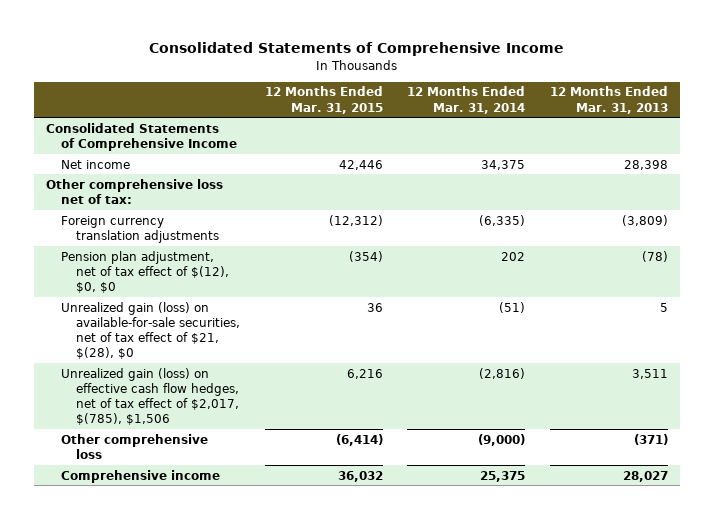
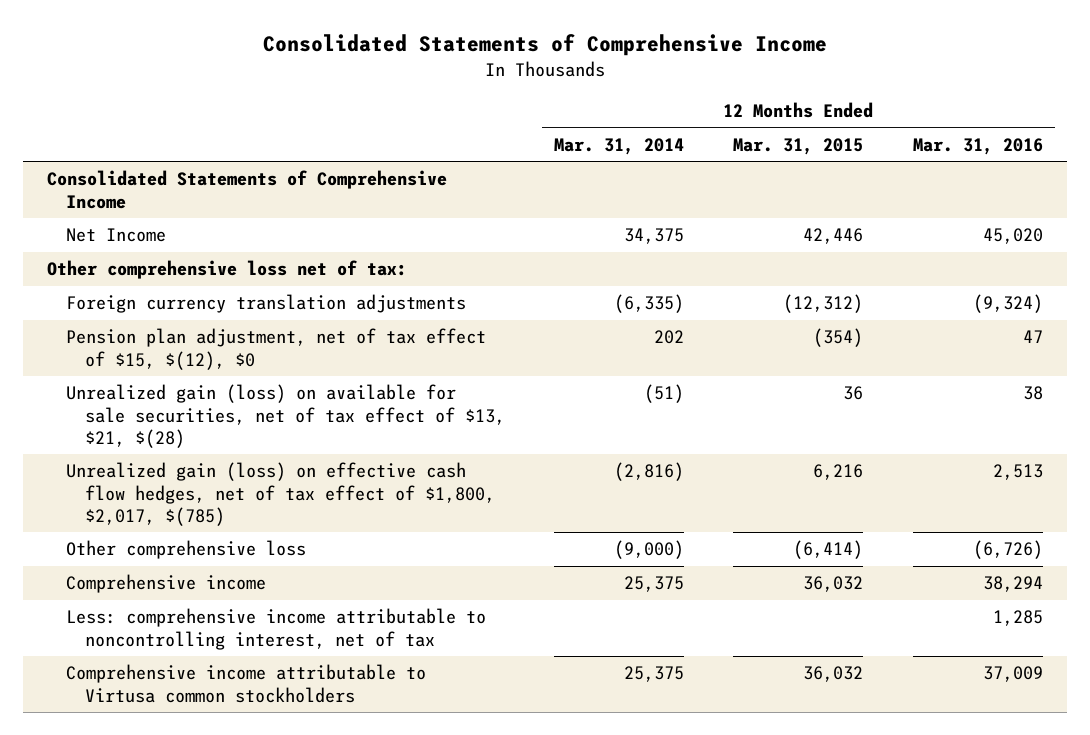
- | 12 Months Ended Mar. 31, 2015 | 12 Months Ended Mar. 31, 2014 | 12 Months Ended Mar. 31, 2013
+ | 12 Months Ended Mar. 31, 2014 | 12 Months Ended Mar. 31, 2015 | 12 Months Ended Mar. 31, 2016
- Net income | 42,446 | 34,375 | 28,398
+ Net Income | 34,375 | 42,446 | 45,020
- Pension plan adjustment, net of tax effect of $(12), $0, $0 | (354) | 202 | (78)
- Unrealized gain (loss) on available-for-sale securities, net of tax effect of $21, $(28), $0 | 36 | (51) | 5
- Unrealized gain (loss) on effective cash flow hedges, net of tax effect of $2,017, $(785), $1,506 | 6,216 | (2,816) | 3,511
+ Pension plan adjustment, net of tax effect of $15, $(12), $0 | 202 | (354) | 47
+ Unrealized gain (loss) on available for sale securities, net of tax effect of $13, $21, $(28) | (51) | 36 | 38
+ Unrealized gain (loss) on effective cash flow hedges, net of tax effect of $1,800, $2,017, $(785) | (2,816) | 6,216 | 2,513
+ Less: comprehensive income attributable to noncontrolling interest, net of tax | | | 1,285
+ Comprehensive income attributable to Virtusa common stockholders | 25,375 | 36,032 | 37,009

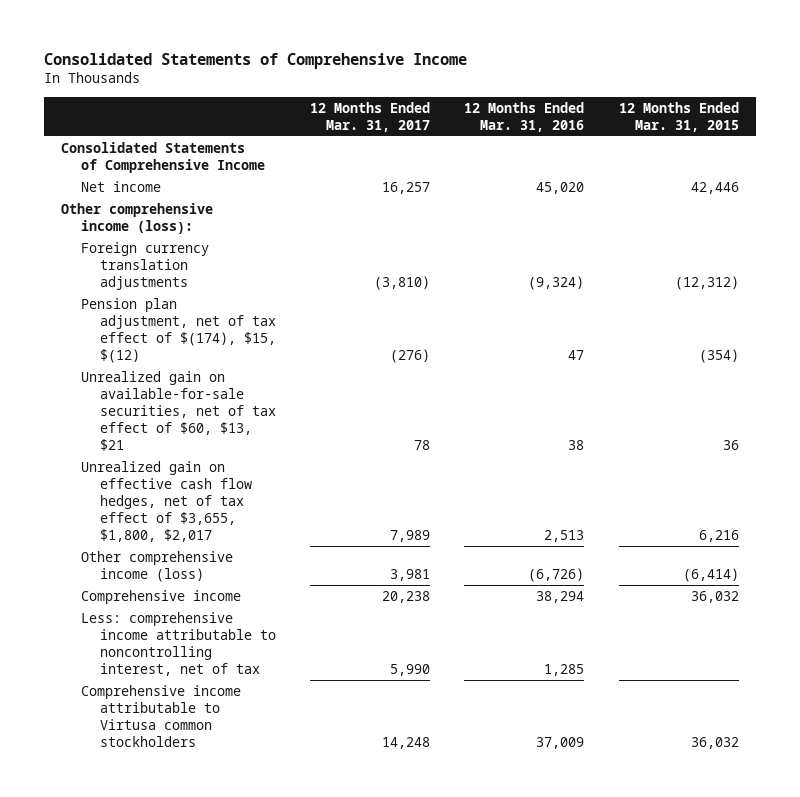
- | 12 Months Ended Mar. 31, 2014 | 12 Months Ended Mar. 31, 2015 | 12 Months Ended Mar. 31, 2016
+ | 12 Months Ended Mar. 31, 2017 | 12 Months Ended Mar. 31, 2016 | 12 Months Ended Mar. 31, 2015
- Net Income | 34,375 | 42,446 | 45,020
- Other comprehensive loss net of tax:
+ Net income | 16,257 | 45,020 | 42,446
+ Other comprehensive income (loss):
- Pension plan adjustment, net of tax effect of $15, $(12), $0 | 202 | (354) | 47
- Unrealized gain (loss) on available for sale securities, net of tax effect of $13, $21, $(28) | (51) | 36 | 38
- Unrealized gain (loss) on effective cash flow hedges, net of tax effect of $1,800, $2,017, $(785) | (2,816) | 6,216 | 2,513
- Other comprehensive loss | (9,000) | (6,414) | (6,726)
+ Pension plan adjustment, net of tax effect of $(174), $15, $(12) | (276) | 47 | (354)
+ Unrealized gain on available-for-sale securities, net of tax effect of $60, $13, $21 | 78 | 38 | 36
+ Unrealized gain on effective cash flow hedges, net of tax effect of $3,655, $1,800, $2,017 | 7,989 | 2,513 | 6,216
+ Other comprehensive income (loss) | 3,981 | (6,726) | (6,414)

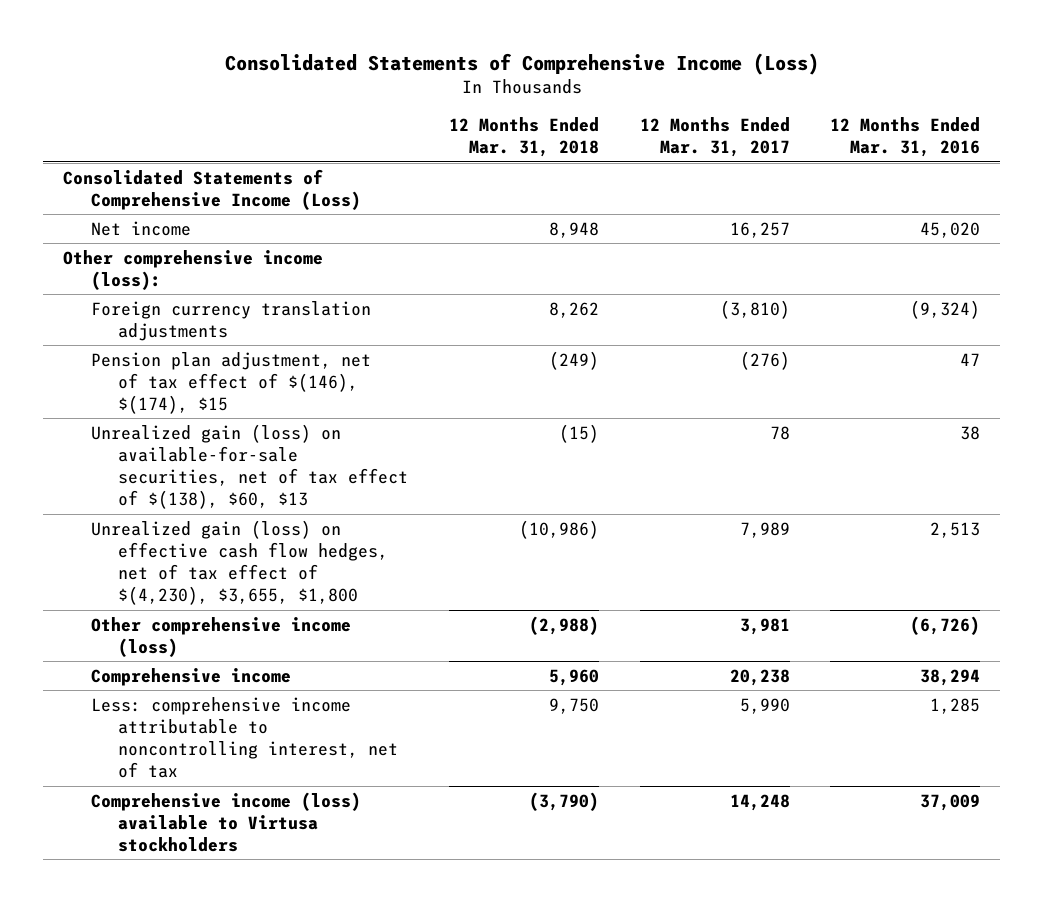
- Consolidated Statements of Comprehensive Income
+ Consolidated Statements of Comprehensive Income (Loss)
- | 12 Months Ended Mar. 31, 2017 | 12 Months Ended Mar. 31, 2016 | 12 Months Ended Mar. 31, 2015
+ | 12 Months Ended Mar. 31, 2018 | 12 Months Ended Mar. 31, 2017 | 12 Months Ended Mar. 31, 2016
- Consolidated Statements of Comprehensive Income
+ Consolidated Statements of Comprehensive Income (Loss)
- Pension plan adjustment, net of tax effect of $(174), $15, $(12) | (276) | 47 | (354)
- Unrealized gain on available-for-sale securities, net of tax effect of $60, $13, $21 | 78 | 38 | 36
- Unrealized gain on effective cash flow hedges, net of tax effect of $3,655, $1,800, $2,017 | 7,989 | 2,513 | 6,216
+ Pension plan adjustment, net of tax effect of $(146), $(174), $15 | (249) | (276) | 47
+ Unrealized gain (loss) on available-for-sale securities, net of tax effect of $(138), $60, $13 | (15) | 78 | 38
+ Unrealized gain (loss) on effective cash flow hedges, net of tax effect of $(4,230), $3,655, $1,800 | (10,986) | 7,989 | 2,513
- Comprehensive income attributable to Virtusa common stockholders | 14,248 | 37,009 | 36,032
+ Comprehensive income (loss) available to Virtusa stockholders | (3,790) | 14,248 | 37,009

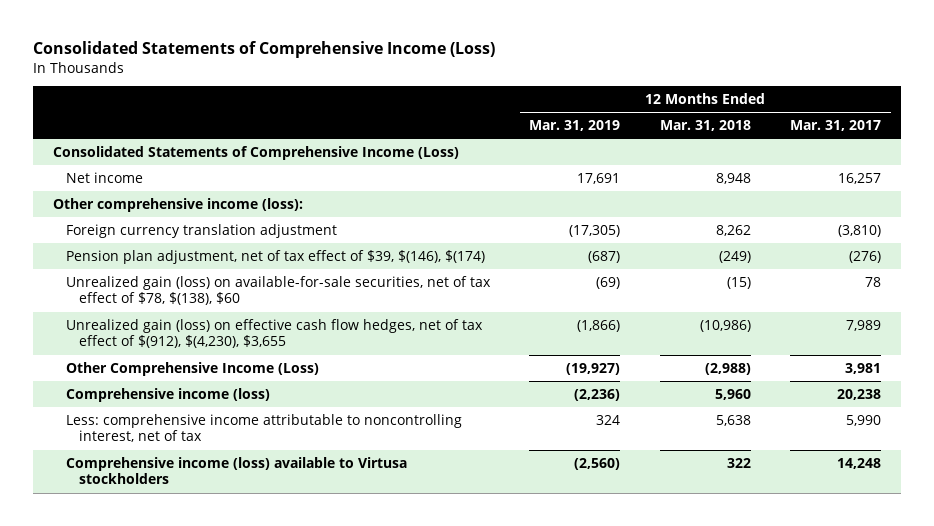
- | 12 Months Ended Mar. 31, 2018 | 12 Months Ended Mar. 31, 2017 | 12 Months Ended Mar. 31, 2016
+ | 12 Months Ended Mar. 31, 2019 | 12 Months Ended Mar. 31, 2018 | 12 Months Ended Mar. 31, 2017
- Foreign currency translation adjustments | 8,262 | (3,810) | (9,324)
- Pension plan adjustment, net of tax effect of $(146), $(174), $15 | (249) | (276) | 47
- Unrealized gain (loss) on available-for-sale securities, net of tax effect of $(138), $60, $13 | (15) | 78 | 38
- Unrealized gain (loss) on effective cash flow hedges, net of tax effect of $(4,230), $3,655, $1,800 | (10,986) | 7,989 | 2,513
- Other comprehensive income (loss) | (2,988) | 3,981 | (6,726)
- Comprehensive income | 5,960 | 20,238 | 38,294
- Less: comprehensive income attributable to noncontrolling interest, net of tax | 9,750 | 5,990 | 1,285
- Comprehensive income (loss) available to Virtusa stockholders | (3,790) | 14,248 | 37,009
+ Foreign currency translation adjustment | (17,305) | 8,262 | (3,810)
+ Pension plan adjustment, net of tax effect of $39, $(146), $(174) | (687) | (249) | (276)
+ Unrealized gain (loss) on available-for-sale securities, net of tax effect of $78, $(138), $60 | (69) | (15) | 78
+ Unrealized gain (loss) on effective cash flow hedges, net of tax effect of $(912), $(4,230), $3,655 | (1,866) | (10,986) | 7,989
+ Other Comprehensive Income (Loss) | (19,927) | (2,988) | 3,981
+ Comprehensive income (loss) | (2,236) | 5,960 | 20,238
+ Less: comprehensive income attributable to noncontrolling interest, net of tax | 324 | 5,638 | 5,990
+ Comprehensive income (loss) available to Virtusa stockholders | (2,560) | 322 | 14,248

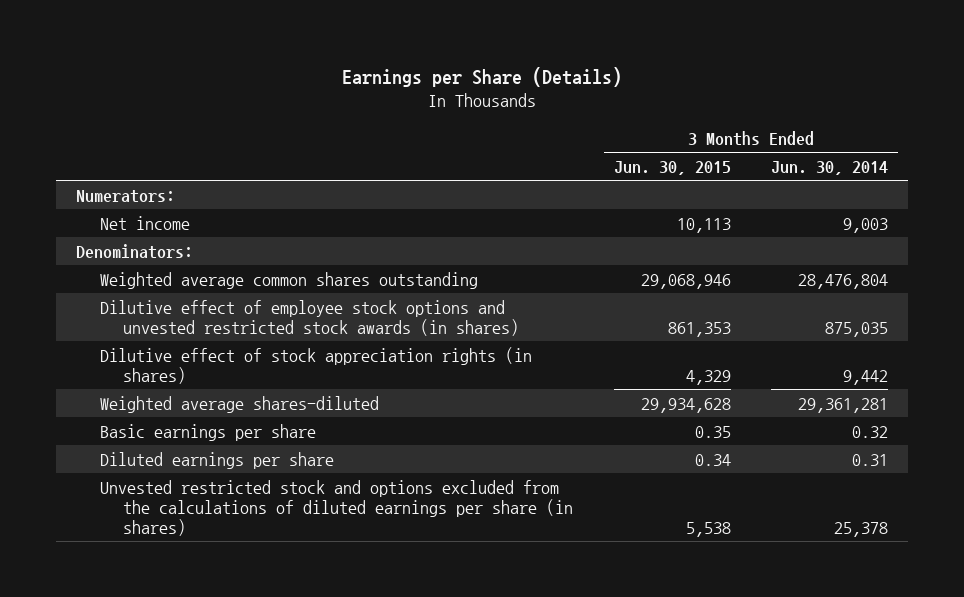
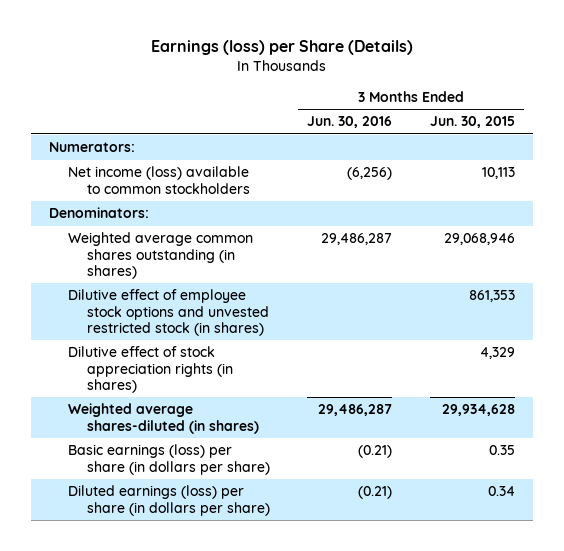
- Earnings per Share (Details)
+ Earnings (loss) per Share (Details)
- | 3 Months Ended Jun. 30, 2015 | 3 Months Ended Jun. 30, 2014
+ | 3 Months Ended Jun. 30, 2016 | 3 Months Ended Jun. 30, 2015
- Net income | 10,113 | 9,003
+ Net income (loss) available to common stockholders | (6,256) | 10,113
- Weighted average common shares outstanding | 29,068,946 | 28,476,804
- Dilutive effect of employee stock options and unvested restricted stock awards (in shares) | 861,353 | 875,035
+ Weighted average common shares outstanding (in shares) | 29,486,287 | 29,068,946
+ Dilutive effect of employee stock options and unvested restricted stock (in shares) | | 861,353
- Weighted average shares-diluted | 29,934,628 | 29,361,281
- Basic earnings per share | 0.35 | 0.32
- Diluted earnings per share | 0.34 | 0.31
- Unvested restricted stock and options excluded from the calculations of diluted earnings per share (in shares) | 5,538 | 25,378
+ Weighted average shares-diluted (in shares) | 29,486,287 | 29,934,628
+ Basic earnings (loss) per share (in dollars per share) | (0.21) | 0.35
+ Diluted earnings (loss) per share (in dollars per share) | (0.21) | 0.34

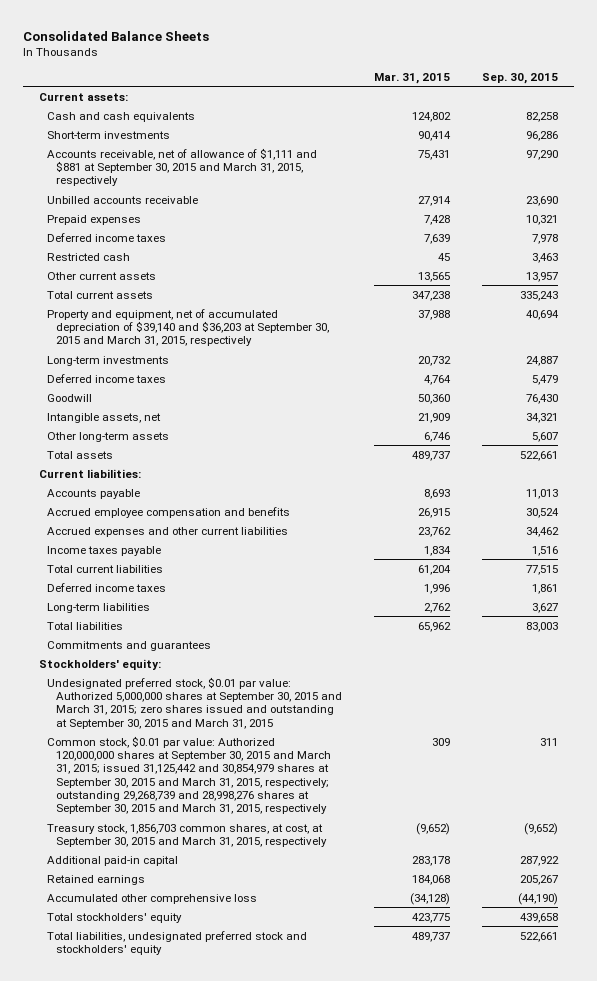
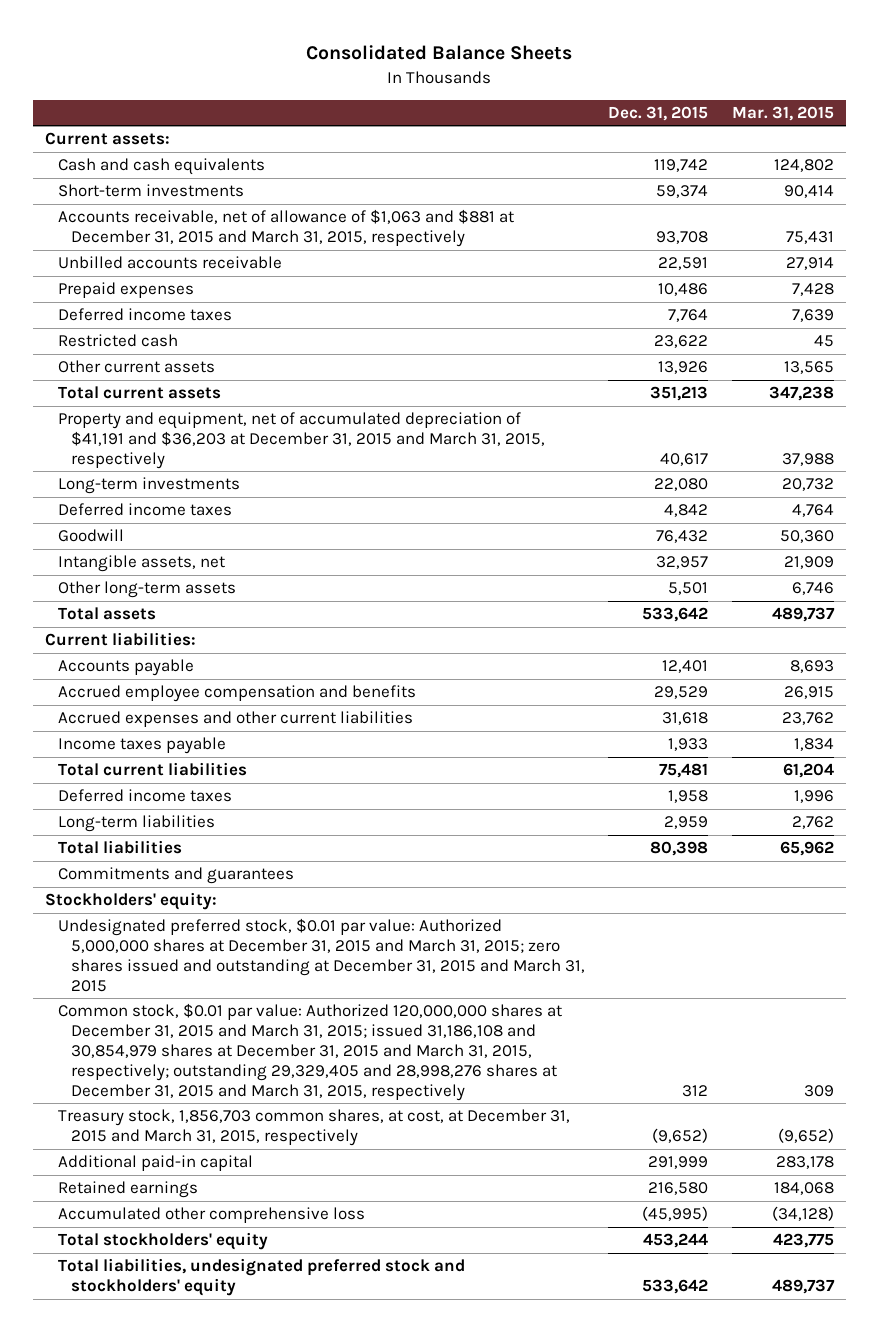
- | Mar. 31, 2015 | Sep. 30, 2015
+ | Dec. 31, 2015 | Mar. 31, 2015
- Accounts receivable, net of allowance of $1,111 and $881 at September 30, 2015 and March 31, 2015, respectively | 75,431 | 97,290
+ Accounts receivable, net of allowance of $1,063 and $881 at December 31, 2015 and March 31, 2015, respectively | 93,708 | 75,431
- Property and equipment, net of accumulated depreciation of $39,140 and $36,203 at September 30, 2015 and March 31, 2015, respectively | 37,988 | 40,694
+ Property and equipment, net of accumulated depreciation of $41,191 and $36,203 at December 31, 2015 and March 31, 2015, respectively | 40,617 | 37,988
- Undesignated preferred stock, $0.01 par value: Authorized 5,000,000 shares at September 30, 2015 and March 31, 2015; zero shares issued and outstanding at September 30, 2015 and March 31, 2015
- Common stock, $0.01 par value: Authorized 120,000,000 shares at September 30, 2015 and March 31, 2015; issued 31,125,442 and 30,854,979 shares at September 30, 2015 and March 31, 2015, respectively; outstanding 29,268,739 and 28,998,276 shares at September 30, 2015 and March 31, 2015, respectively | 309 | 311
- Treasury stock, 1,856,703 common shares, at cost, at September 30, 2015 and March 31, 2015, respectively | (9,652) | (9,652)
+ Undesignated preferred stock, $0.01 par value: Authorized 5,000,000 shares at December 31, 2015 and March 31, 2015; zero shares issued and outstanding at December 31, 2015 and March 31, 2015
+ Common stock, $0.01 par value: Authorized 120,000,000 shares at December 31, 2015 and March 31, 2015; issued 31,186,108 and 30,854,979 shares at December 31, 2015 and March 31, 2015, respectively; outstanding 29,329,405 and 28,998,276 shares at December 31, 2015 and March 31, 2015, respectively | 312 | 309
+ Treasury stock, 1,856,703 common shares, at cost, at December 31, 2015 and March 31, 2015, respectively | (9,652) | (9,652)

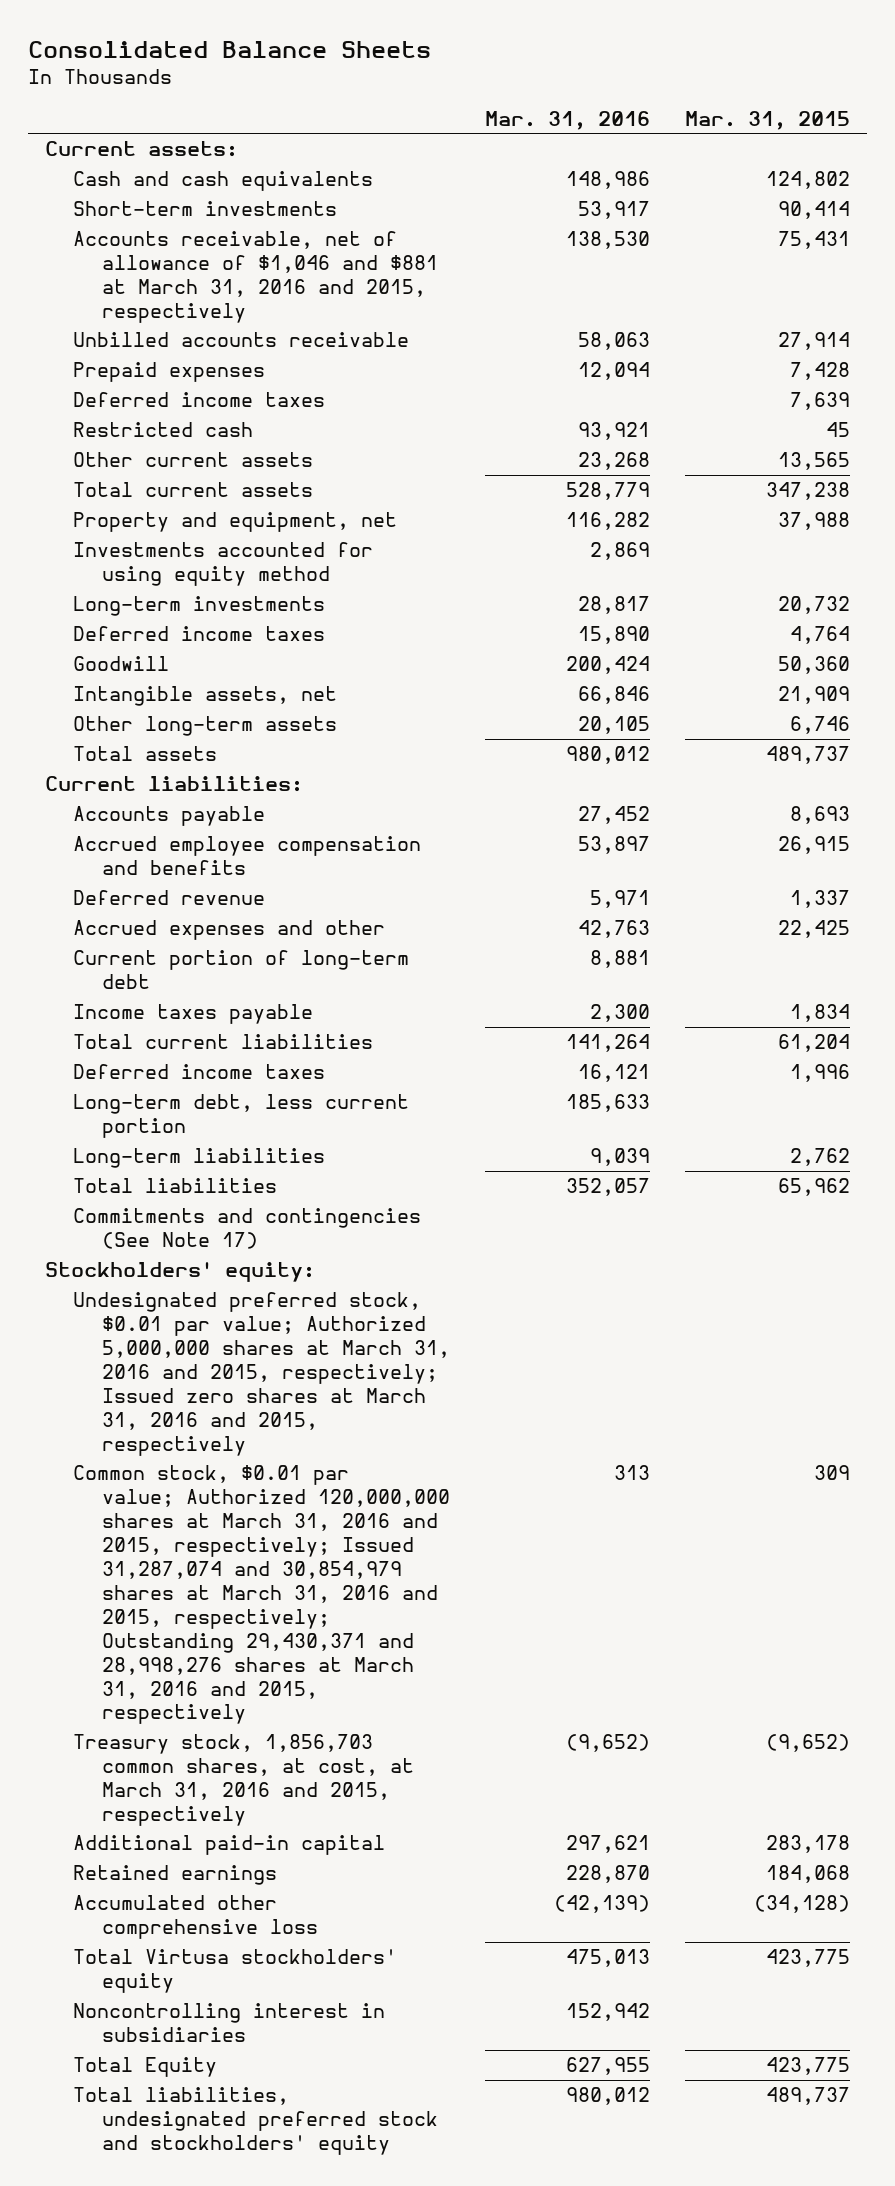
- | Dec. 31, 2015 | Mar. 31, 2015
+ | Mar. 31, 2016 | Mar. 31, 2015
- Accounts receivable, net of allowance of $1,063 and $881 at December 31, 2015 and March 31, 2015, respectively | 93,708 | 75,431
+ Accounts receivable, net of allowance of $1,046 and $881 at March 31, 2016 and 2015, respectively | 138,530 | 75,431
- Property and equipment, net of accumulated depreciation of $41,191 and $36,203 at December 31, 2015 and March 31, 2015, respectively | 40,617 | 37,988
+ Property and equipment, net | 116,282 | 37,988
+ Investments accounted for using equity method | 2,869 |
- Accrued expenses and other current liabilities | 31,618 | 23,762
+ Deferred revenue | 5,971 | 1,337
+ Accrued expenses and other | 42,763 | 22,425
+ Current portion of long-term debt | 8,881 |
+ Long-term debt, less current portion | 185,633 |
- Commitments and guarantees
+ Commitments and contingencies (See Note 17)
- Undesignated preferred stock, $0.01 par value: Authorized 5,000,000 shares at December 31, 2015 and March 31, 2015; zero shares issued and outstanding at December 31, 2015 and March 31, 2015
- Common stock, $0.01 par value: Authorized 120,000,000 shares at December 31, 2015 and March 31, 2015; issued 31,186,108 and 30,854,979 shares at December 31, 2015 and March 31, 2015, respectively; outstanding 29,329,405 and 28,998,276 shares at December 31, 2015 and March 31, 2015, respectively | 312 | 309
- Treasury stock, 1,856,703 common shares, at cost, at December 31, 2015 and March 31, 2015, respectively | (9,652) | (9,652)
+ Undesignated preferred stock, $0.01 par value; Authorized 5,000,000 shares at March 31, 2016 and 2015, respectively; Issued zero shares at March 31, 2016 and 2015, respectively
+ Common stock, $0.01 par value; Authorized 120,000,000 shares at March 31, 2016 and 2015, respectively; Issued 31,287,074 and 30,854,979 shares at March 31, 2016 and 2015, respectively; Outstanding 29,430,371 and 28,998,276 shares at March 31, 2016 and 2015, respectively | 313 | 309
+ Treasury stock, 1,856,703 common shares, at cost, at March 31, 2016 and 2015, respectively | (9,652) | (9,652)
- Total stockholders' equity | 453,244 | 423,775
+ Total Virtusa stockholders' equity | 475,013 | 423,775
+ Noncontrolling interest in subsidiaries | 152,942 |
+ Total Equity | 627,955 | 423,775

